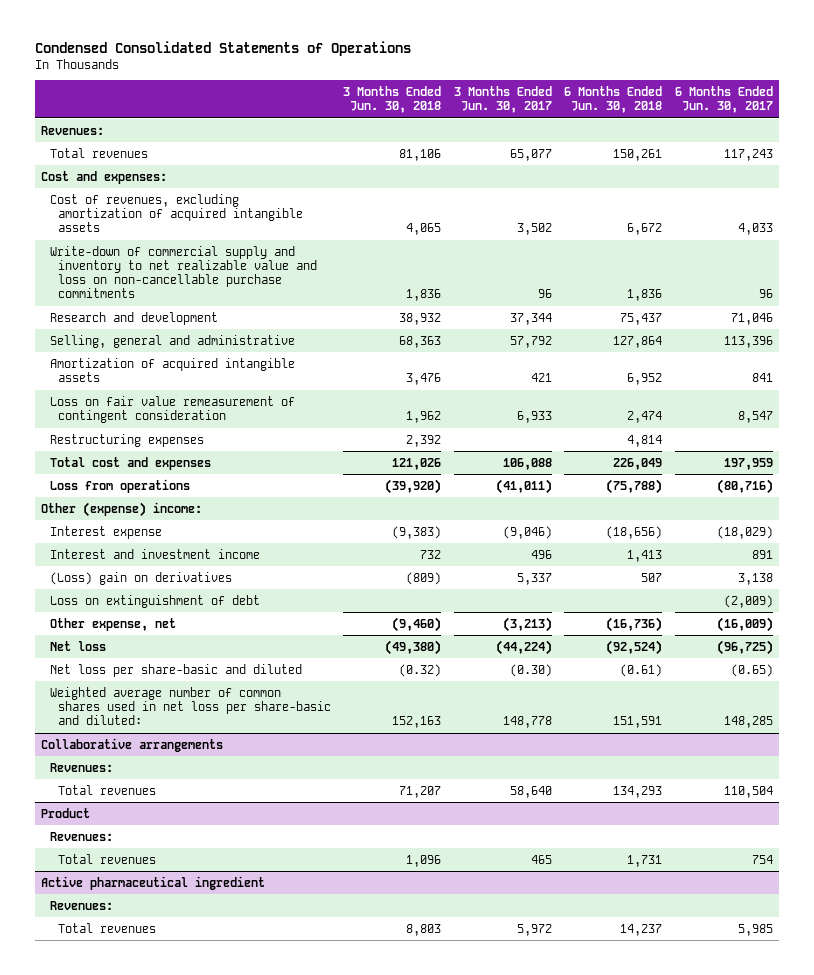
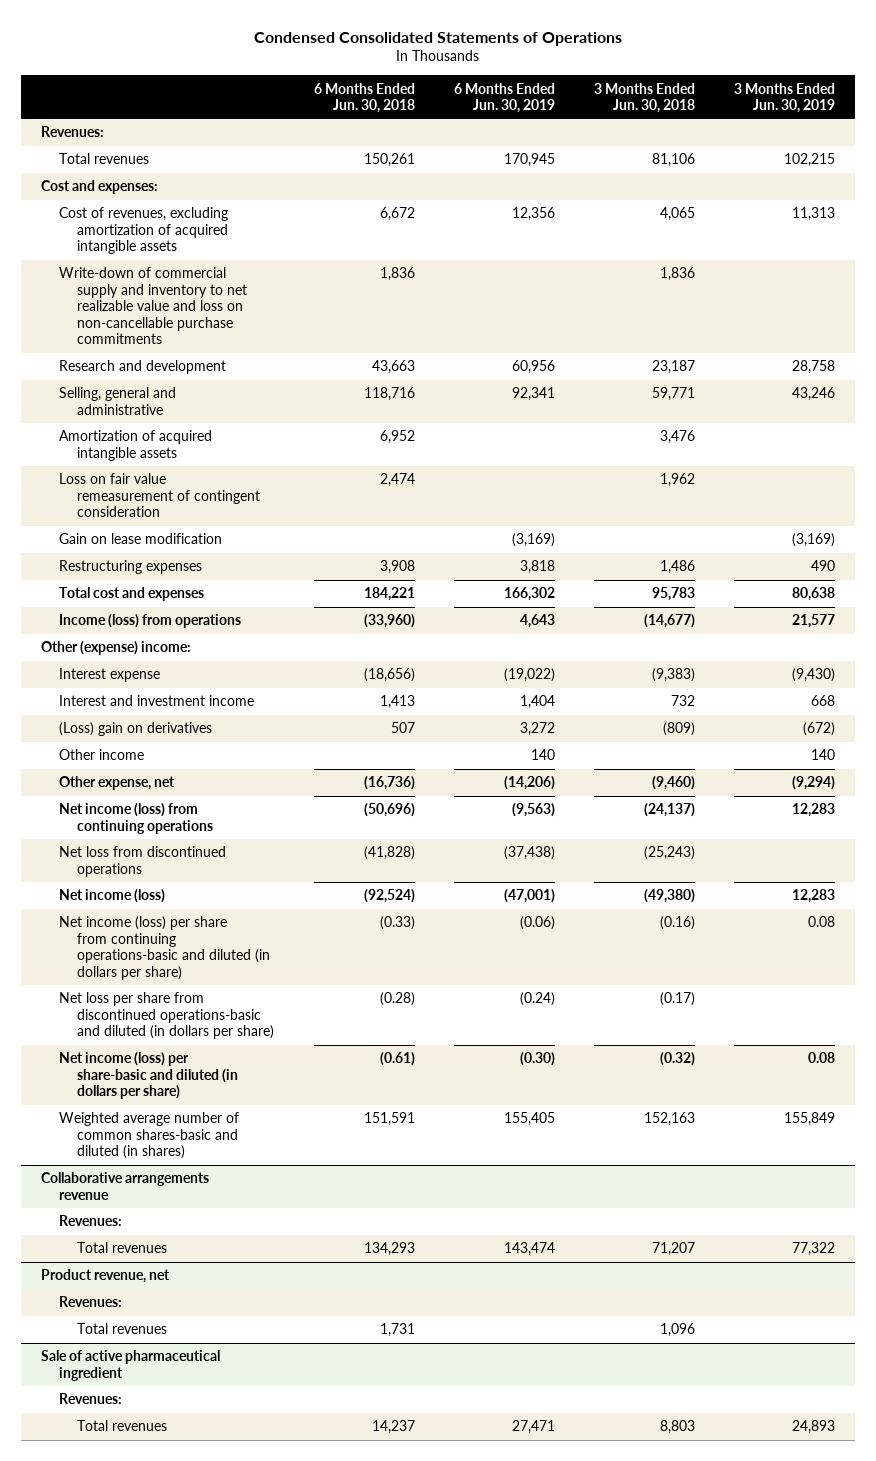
- | 3 Months Ended Jun. 30, 2018 | 3 Months Ended Jun. 30, 2017 | 6 Months Ended Jun. 30, 2018 | 6 Months Ended Jun. 30, 2017
+ | 6 Months Ended Jun. 30, 2018 | 6 Months Ended Jun. 30, 2019 | 3 Months Ended Jun. 30, 2018 | 3 Months Ended Jun. 30, 2019
- Research and development | 38,932 | 37,344 | 75,437 | 71,046
- Selling, general and administrative | 68,363 | 57,792 | 127,864 | 113,396
+ Research and development | 43,663 | 60,956 | 23,187 | 28,758
+ Selling, general and administrative | 118,716 | 92,341 | 59,771 | 43,246
- Restructuring expenses | 2,392 | | 4,814 |
- Total cost and expenses | 121,026 | 106,088 | 226,049 | 197,959
- Loss from operations | (39,920) | (41,011) | (75,788) | (80,716)
+ Gain on lease modification | | (3,169) | | (3,169)
+ Restructuring expenses | 3,908 | 3,818 | 1,486 | 490
+ Total cost and expenses | 184,221 | 166,302 | 95,783 | 80,638
+ Income (loss) from operations | (33,960) | 4,643 | (14,677) | 21,577
- Loss on extinguishment of debt | | | | (2,009)
+ Other income | | 140 | | 140
- Net loss | (49,380) | (44,224) | (92,524) | (96,725)
- Net loss per share-basic and diluted | (0.32) | (0.30) | (0.61) | (0.65)
- Weighted average number of common shares used in net loss per share-basic and diluted: | 152,163 | 148,778 | 151,591 | 148,285
- Collaborative arrangements
+ Net income (loss) from continuing operations | (50,696) | (9,563) | (24,137) | 12,283
+ Net loss from discontinued operations | (41,828) | (37,438) | (25,243) |
+ Net income (loss) | (92,524) | (47,001) | (49,380) | 12,283
+ Net income (loss) per share from continuing operations-basic and diluted (in dollars per share) | (0.33) | (0.06) | (0.16) | 0.08
+ Net loss per share from discontinued operations-basic and diluted (in dollars per share) | (0.28) | (0.24) | (0.17) |
+ Net income (loss) per share-basic and diluted (in dollars per share) | (0.61) | (0.30) | (0.32) | 0.08
+ Weighted average number of common shares-basic and diluted (in shares) | 151,591 | 155,405 | 152,163 | 155,849
+ Collaborative arrangements revenue
- Product
+ Product revenue, net
- Active pharmaceutical ingredient
+ Sale of active pharmaceutical ingredient

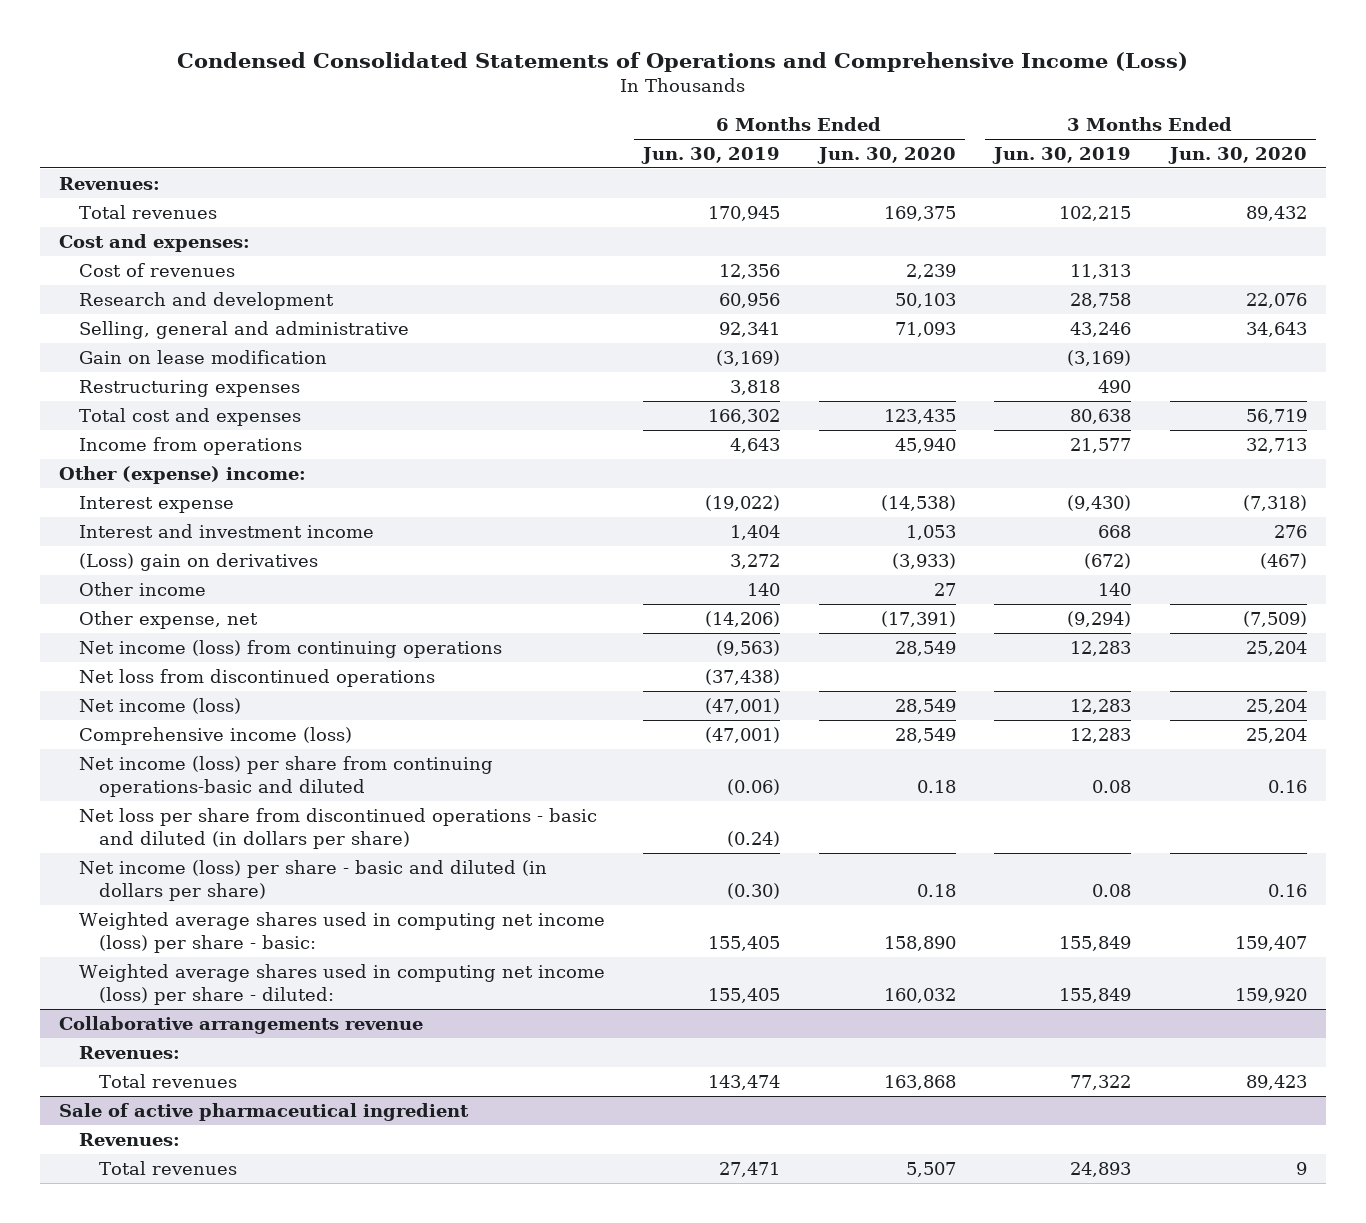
- Condensed Consolidated Statements of Operations
+ Condensed Consolidated Statements of Operations and Comprehensive Income (Loss)
- | 6 Months Ended Jun. 30, 2018 | 6 Months Ended Jun. 30, 2019 | 3 Months Ended Jun. 30, 2018 | 3 Months Ended Jun. 30, 2019
+ | 6 Months Ended Jun. 30, 2019 | 6 Months Ended Jun. 30, 2020 | 3 Months Ended Jun. 30, 2019 | 3 Months Ended Jun. 30, 2020
- Cost of revenues, excluding amortization of acquired intangible assets | 6,672 | 12,356 | 4,065 | 11,313
- Write-down of commercial supply and inventory to net realizable value and loss on non-cancellable purchase commitments | 1,836 | | 1,836 |
+ Cost of revenues | 12,356 | 2,239 | 11,313 |
- Amortization of acquired intangible assets | 6,952 | | 3,476 |
- Loss on fair value remeasurement of contingent consideration | 2,474 | | 1,962 |
- Income (loss) from operations | (33,960) | 4,643 | (14,677) | 21,577
+ Income from operations | 4,643 | 45,940 | 21,577 | 32,713
- Net income (loss) per share from continuing operations-basic and diluted (in dollars per share) | (0.33) | (0.06) | (0.16) | 0.08
- Net loss per share from discontinued operations-basic and diluted (in dollars per share) | (0.28) | (0.24) | (0.17) |
- Net income (loss) per share-basic and diluted (in dollars per share) | (0.61) | (0.30) | (0.32) | 0.08
- Weighted average number of common shares-basic and diluted (in shares) | 151,591 | 155,405 | 152,163 | 155,849
+ Comprehensive income (loss) | (47,001) | 28,549 | 12,283 | 25,204
+ Net income (loss) per share from continuing operations-basic and diluted | (0.06) | 0.18 | 0.08 | 0.16
+ Net loss per share from discontinued operations - basic and diluted (in dollars per share) | (0.24) | | |
+ Net income (loss) per share - basic and diluted (in dollars per share) | (0.30) | 0.18 | 0.08 | 0.16
+ Weighted average shares used in computing net income (loss) per share - basic: | 155,405 | 158,890 | 155,849 | 159,407
+ Weighted average shares used in computing net income (loss) per share - diluted: | 155,405 | 160,032 | 155,849 | 159,920
- Product revenue, net
- Revenues:
- Total revenues | 1,731 | | 1,096 |

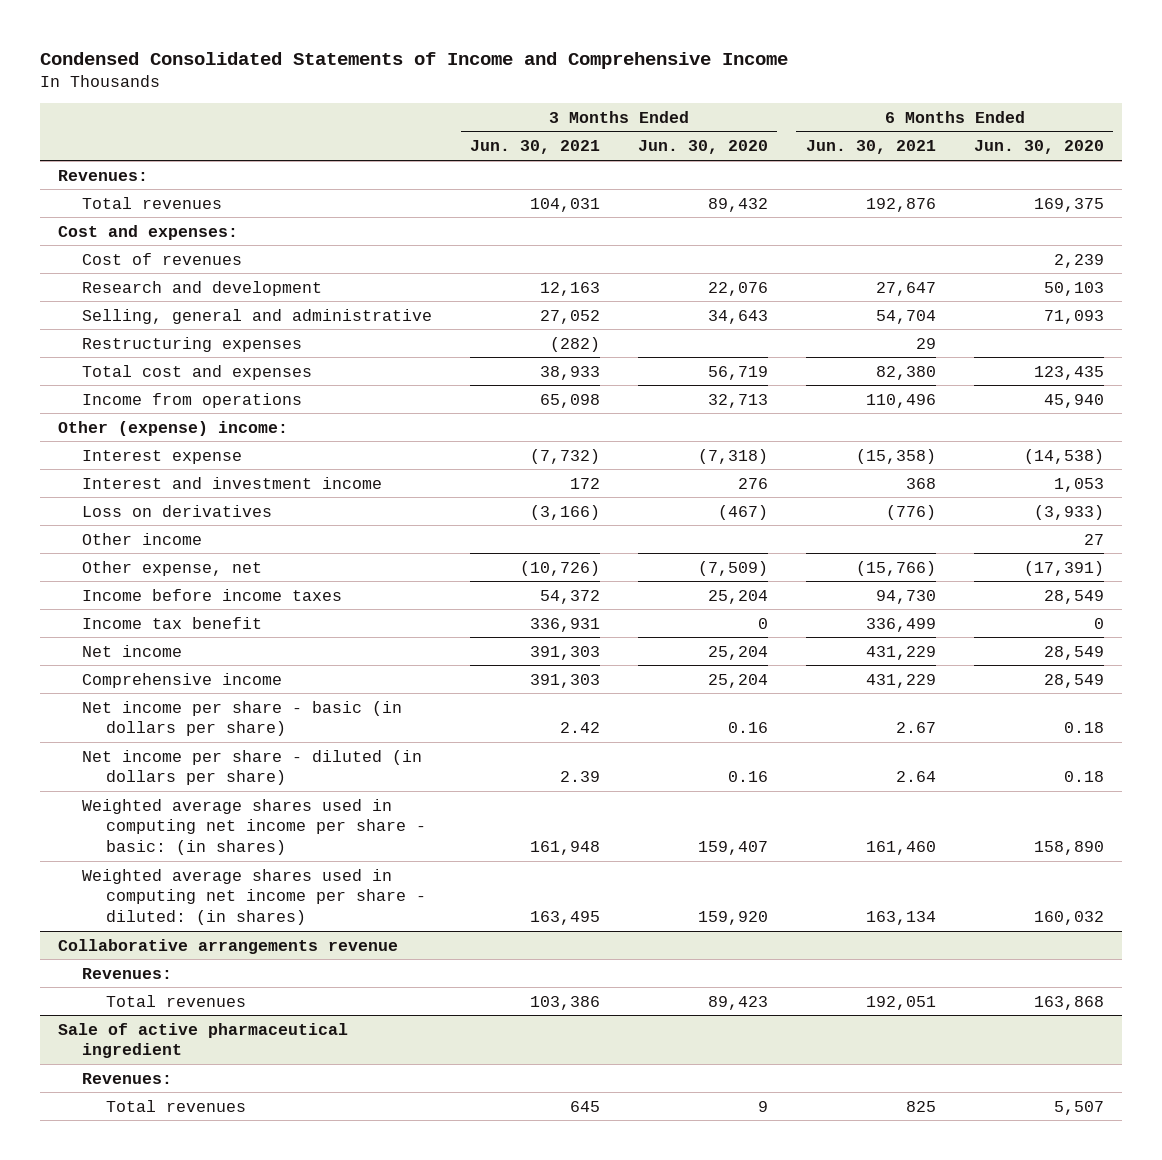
- Condensed Consolidated Statements of Operations and Comprehensive Income (Loss)
+ Condensed Consolidated Statements of Income and Comprehensive Income
- | 6 Months Ended Jun. 30, 2019 | 6 Months Ended Jun. 30, 2020 | 3 Months Ended Jun. 30, 2019 | 3 Months Ended Jun. 30, 2020
+ | 3 Months Ended Jun. 30, 2021 | 3 Months Ended Jun. 30, 2020 | 6 Months Ended Jun. 30, 2021 | 6 Months Ended Jun. 30, 2020
- Gain on lease modification | (3,169) | | (3,169) |
- (Loss) gain on derivatives | 3,272 | (3,933) | (672) | (467)
+ Loss on derivatives | (3,166) | (467) | (776) | (3,933)
- Net income (loss) from continuing operations | (9,563) | 28,549 | 12,283 | 25,204
- Net loss from discontinued operations | (37,438) | | |
- Net income (loss) | (47,001) | 28,549 | 12,283 | 25,204
- Comprehensive income (loss) | (47,001) | 28,549 | 12,283 | 25,204
- Net income (loss) per share from continuing operations-basic and diluted | (0.06) | 0.18 | 0.08 | 0.16
- Net loss per share from discontinued operations - basic and diluted (in dollars per share) | (0.24) | | |
- Net income (loss) per share - basic and diluted (in dollars per share) | (0.30) | 0.18 | 0.08 | 0.16
- Weighted average shares used in computing net income (loss) per share - basic: | 155,405 | 158,890 | 155,849 | 159,407
- Weighted average shares used in computing net income (loss) per share - diluted: | 155,405 | 160,032 | 155,849 | 159,920
+ Income before income taxes | 54,372 | 25,204 | 94,730 | 28,549
+ Income tax benefit | 336,931 | 0 | 336,499 | 0
+ Net income | 391,303 | 25,204 | 431,229 | 28,549
+ Comprehensive income | 391,303 | 25,204 | 431,229 | 28,549
+ Net income per share - basic (in dollars per share) | 2.42 | 0.16 | 2.67 | 0.18
+ Net income per share - diluted (in dollars per share) | 2.39 | 0.16 | 2.64 | 0.18
+ Weighted average shares used in computing net income per share - basic: (in shares) | 161,948 | 159,407 | 161,460 | 158,890
+ Weighted average shares used in computing net income per share - diluted: (in shares) | 163,495 | 159,920 | 163,134 | 160,032

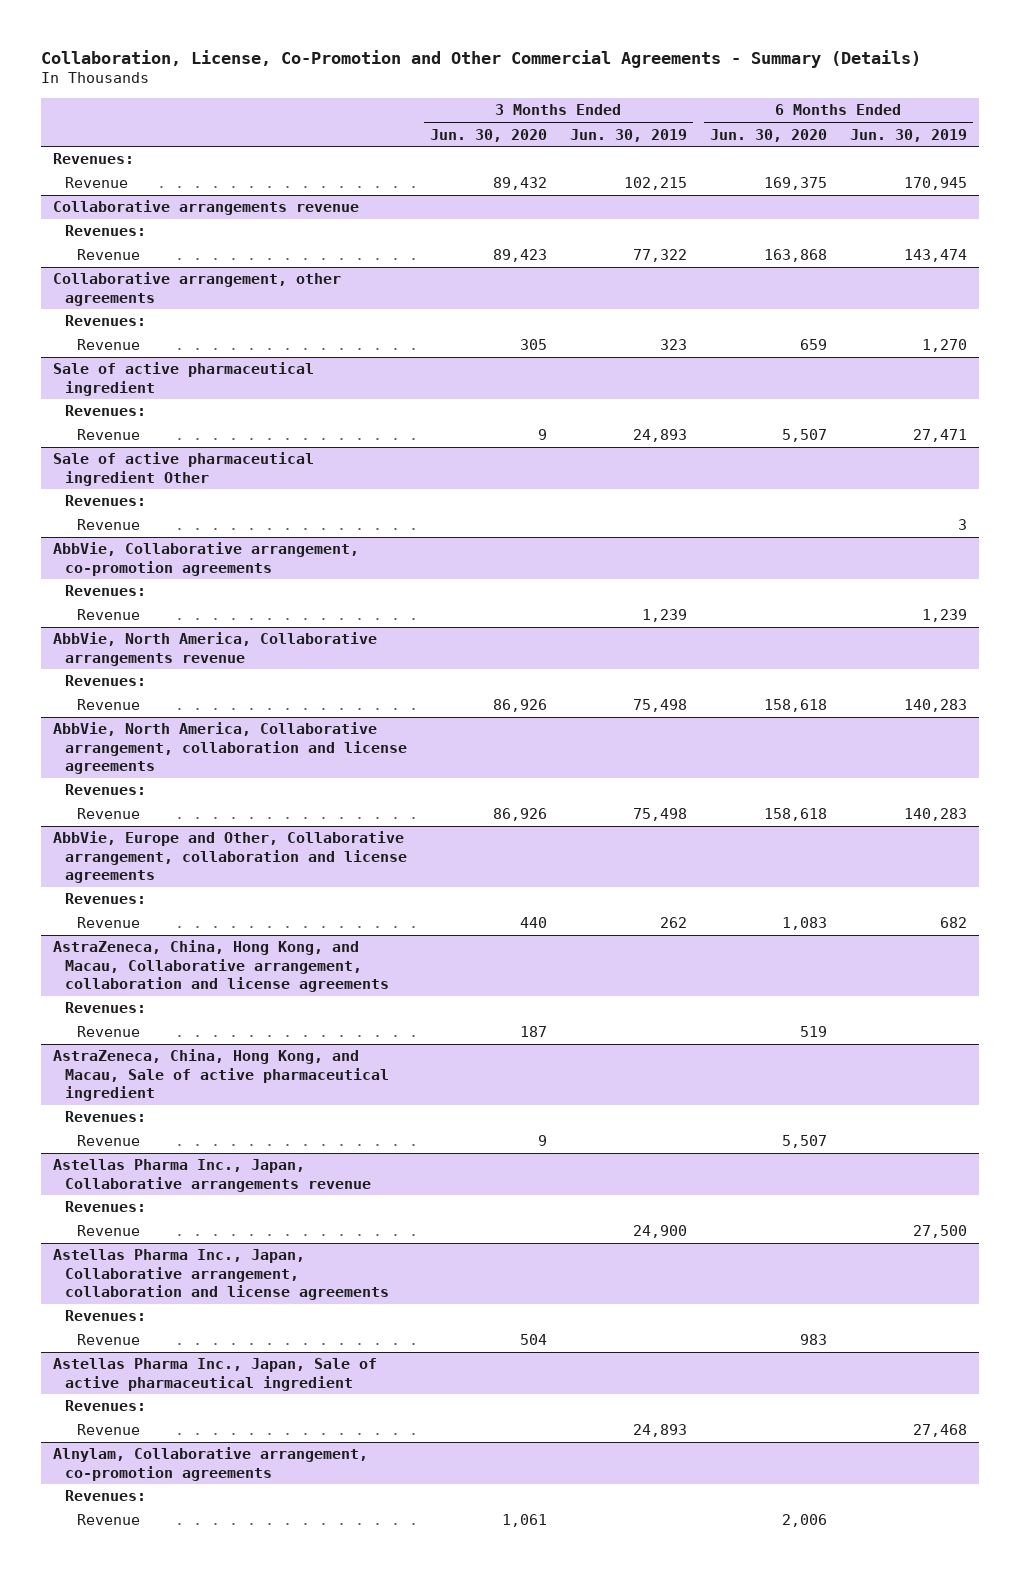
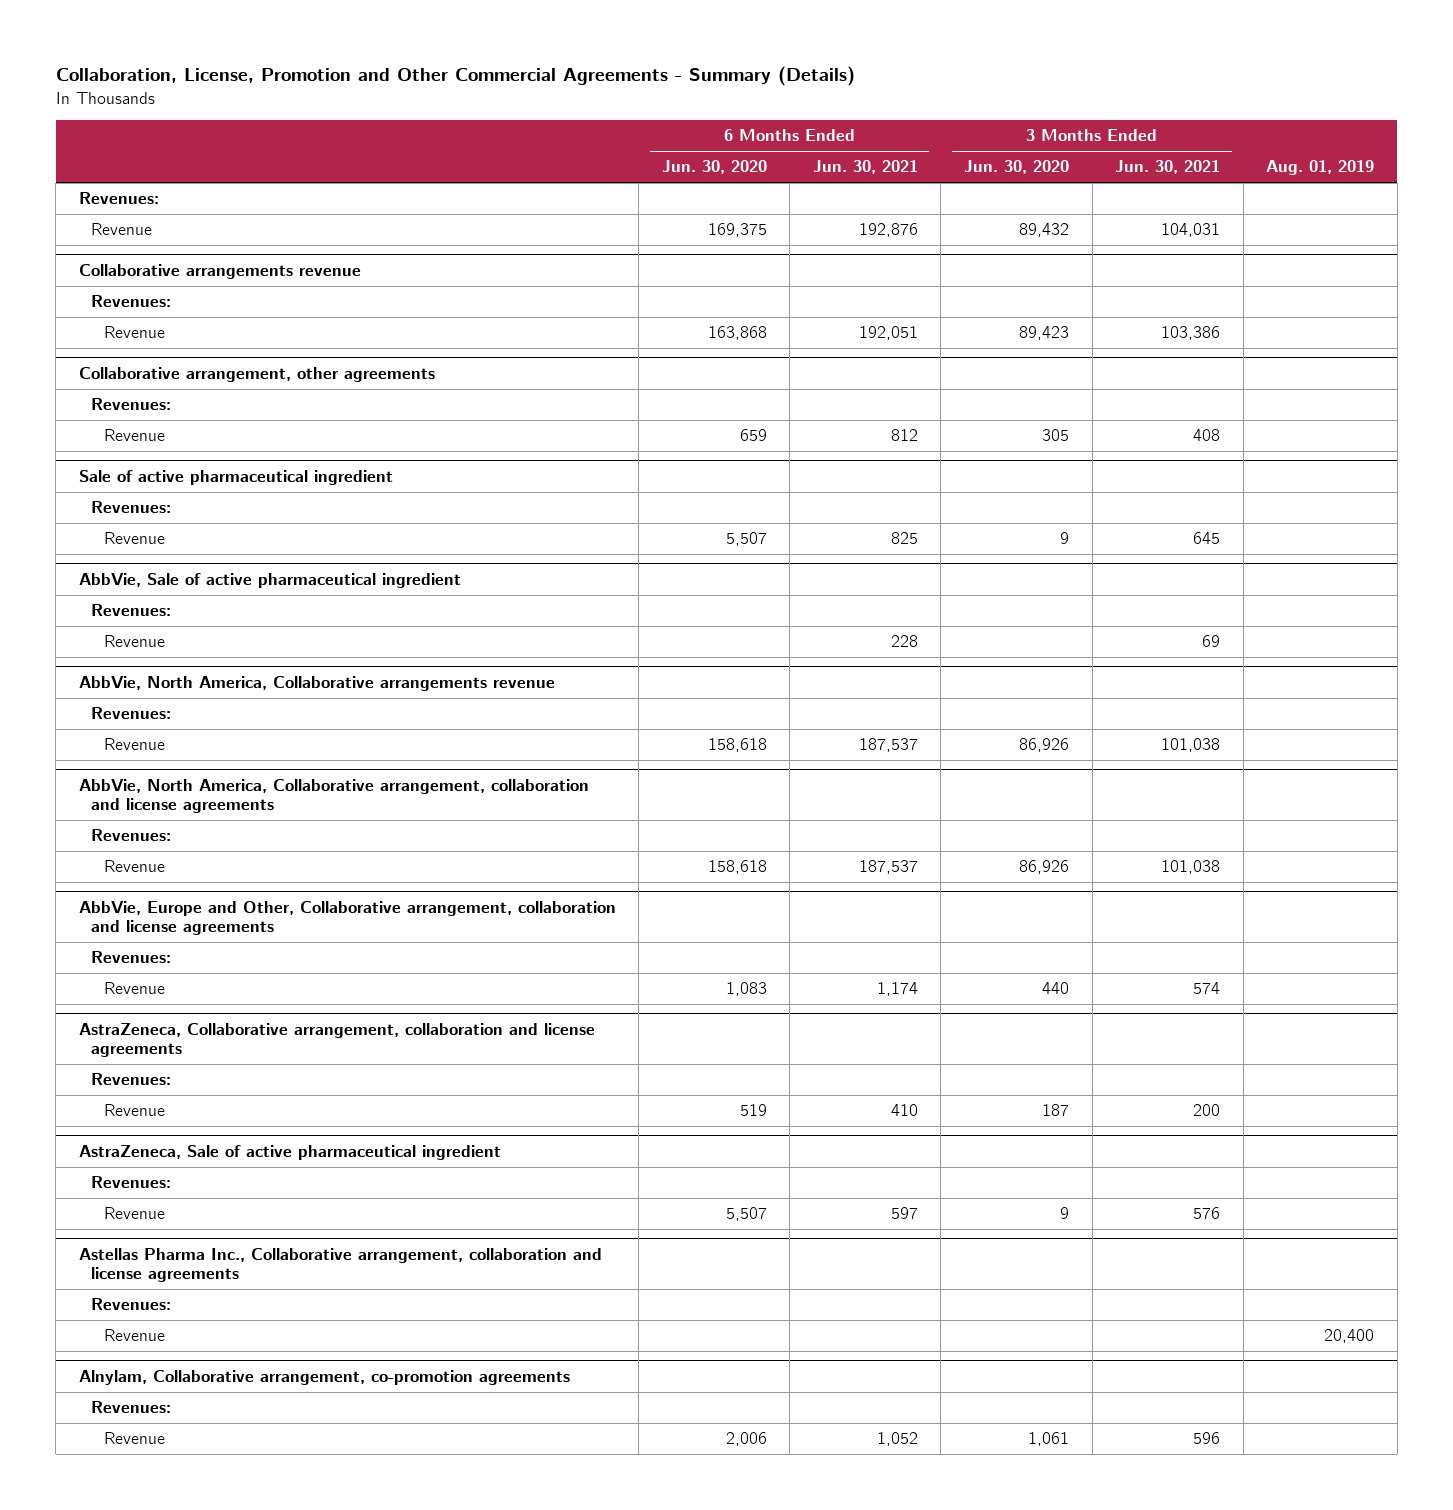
- Collaboration, License, Co-Promotion and Other Commercial Agreements - Summary (Details)
+ Collaboration, License, Promotion and Other Commercial Agreements - Summary (Details)
- | 3 Months Ended Jun. 30, 2020 | 3 Months Ended Jun. 30, 2019 | 6 Months Ended Jun. 30, 2020 | 6 Months Ended Jun. 30, 2019
+ | 6 Months Ended Jun. 30, 2020 | 6 Months Ended Jun. 30, 2021 | 3 Months Ended Jun. 30, 2020 | 3 Months Ended Jun. 30, 2021 | Aug. 01, 2019
- Sale of active pharmaceutical ingredient Other
- Revenues:
- Revenue | | | | 3
- AbbVie, Collaborative arrangement, co-promotion agreements
+ AbbVie, Sale of active pharmaceutical ingredient
- AstraZeneca, China, Hong Kong, and Macau, Collaborative arrangement, collaboration and license agreements
+ AstraZeneca, Collaborative arrangement, collaboration and license agreements
- AstraZeneca, China, Hong Kong, and Macau, Sale of active pharmaceutical ingredient
+ AstraZeneca, Sale of active pharmaceutical ingredient
- Astellas Pharma Inc., Japan, Collaborative arrangements revenue
- Revenues:
- Revenue | | 24,900 | | 27,500
- Astellas Pharma Inc., Japan, Collaborative arrangement, collaboration and license agreements
- Revenues:
- Revenue | 504 | | 983 |
- Astellas Pharma Inc., Japan, Sale of active pharmaceutical ingredient
+ Astellas Pharma Inc., Collaborative arrangement, collaboration and license agreements

